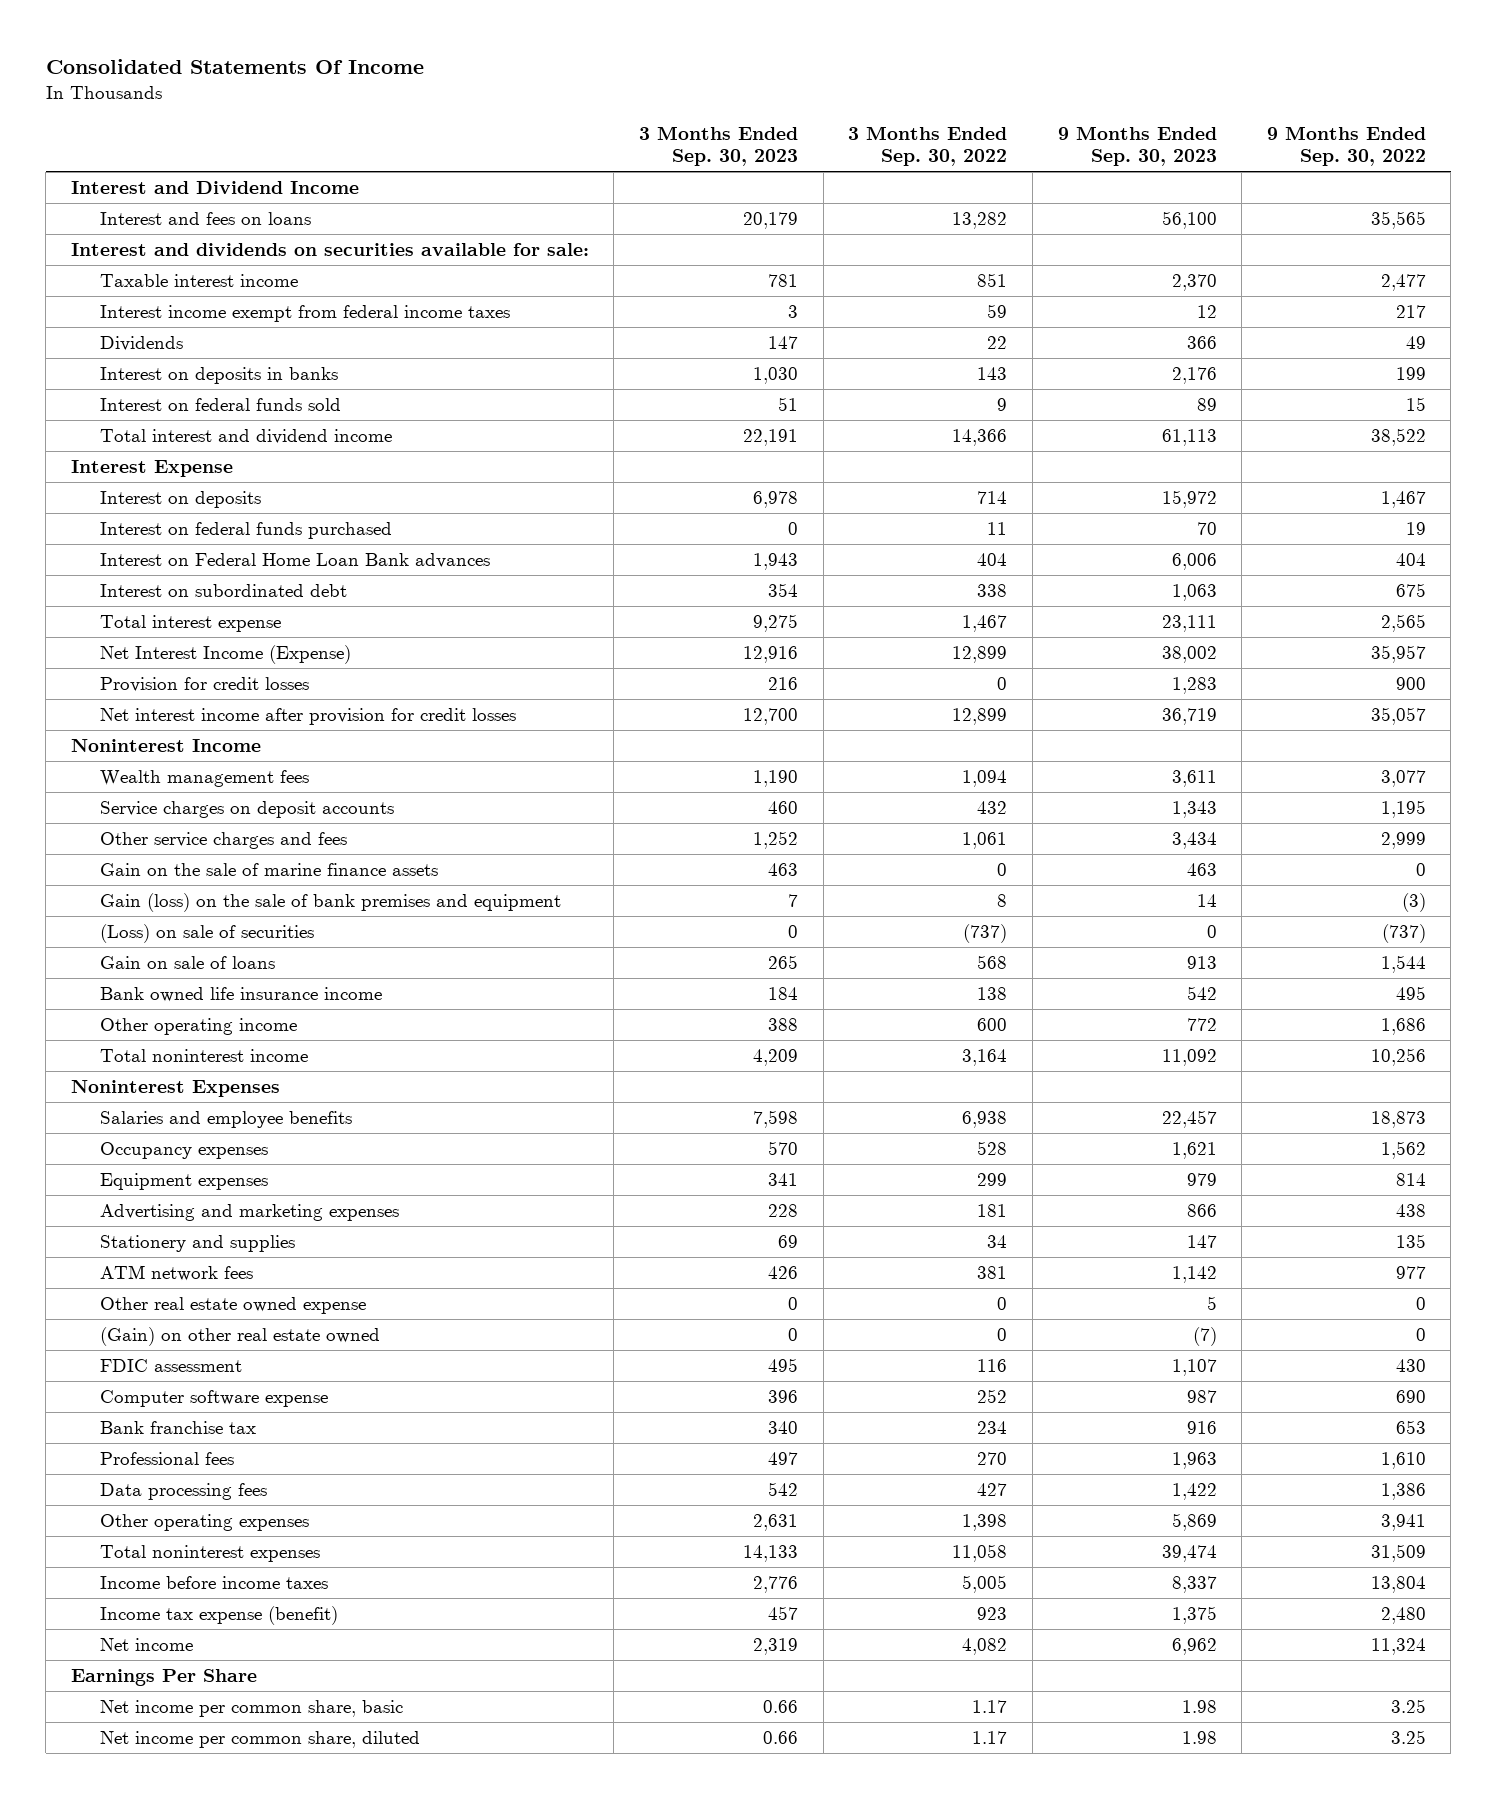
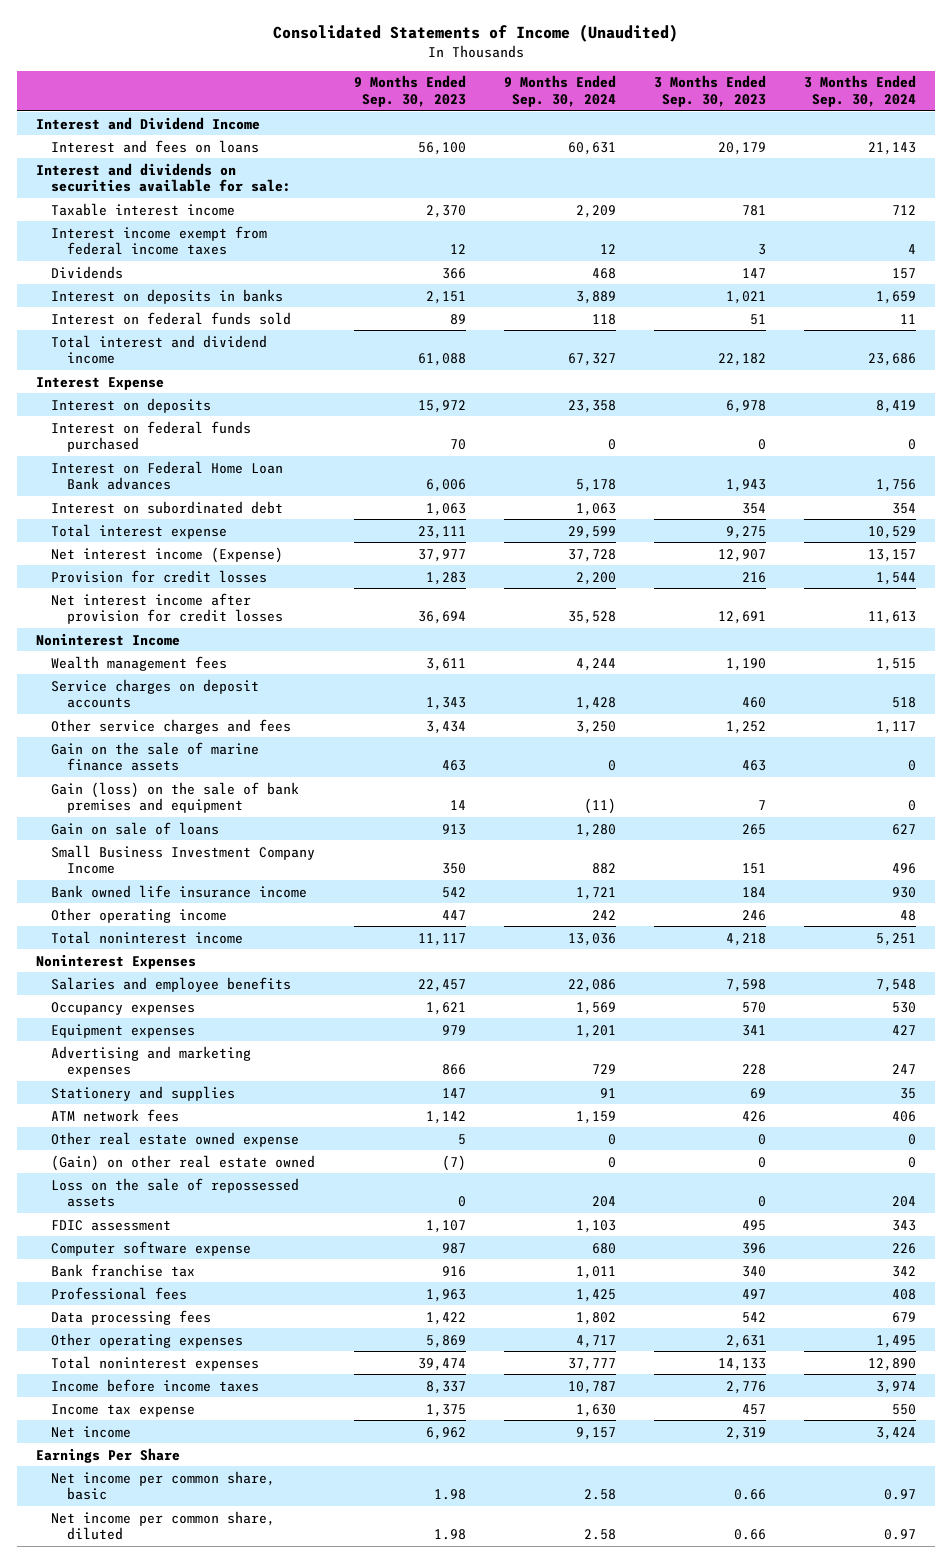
- Consolidated Statements Of Income
+ Consolidated Statements of Income (Unaudited)
- | 3 Months Ended Sep. 30, 2023 | 3 Months Ended Sep. 30, 2022 | 9 Months Ended Sep. 30, 2023 | 9 Months Ended Sep. 30, 2022
+ | 9 Months Ended Sep. 30, 2023 | 9 Months Ended Sep. 30, 2024 | 3 Months Ended Sep. 30, 2023 | 3 Months Ended Sep. 30, 2024
- Interest on deposits in banks | 1,030 | 143 | 2,176 | 199
+ Interest on deposits in banks | 2,151 | 3,889 | 1,021 | 1,659
- Total interest and dividend income | 22,191 | 14,366 | 61,113 | 38,522
+ Total interest and dividend income | 61,088 | 67,327 | 22,182 | 23,686
- Net Interest Income (Expense) | 12,916 | 12,899 | 38,002 | 35,957
+ Net interest income (Expense) | 37,977 | 37,728 | 12,907 | 13,157
- Net interest income after provision for credit losses | 12,700 | 12,899 | 36,719 | 35,057
+ Net interest income after provision for credit losses | 36,694 | 35,528 | 12,691 | 11,613
- (Loss) on sale of securities | 0 | (737) | 0 | (737)
+ Small Business Investment Company Income | 350 | 882 | 151 | 496
- Other operating income | 388 | 600 | 772 | 1,686
- Total noninterest income | 4,209 | 3,164 | 11,092 | 10,256
+ Other operating income | 447 | 242 | 246 | 48
+ Total noninterest income | 11,117 | 13,036 | 4,218 | 5,251
+ Loss on the sale of repossessed assets | 0 | 204 | 0 | 204
- Income tax expense (benefit) | 457 | 923 | 1,375 | 2,480
+ Income tax expense | 1,375 | 1,630 | 457 | 550

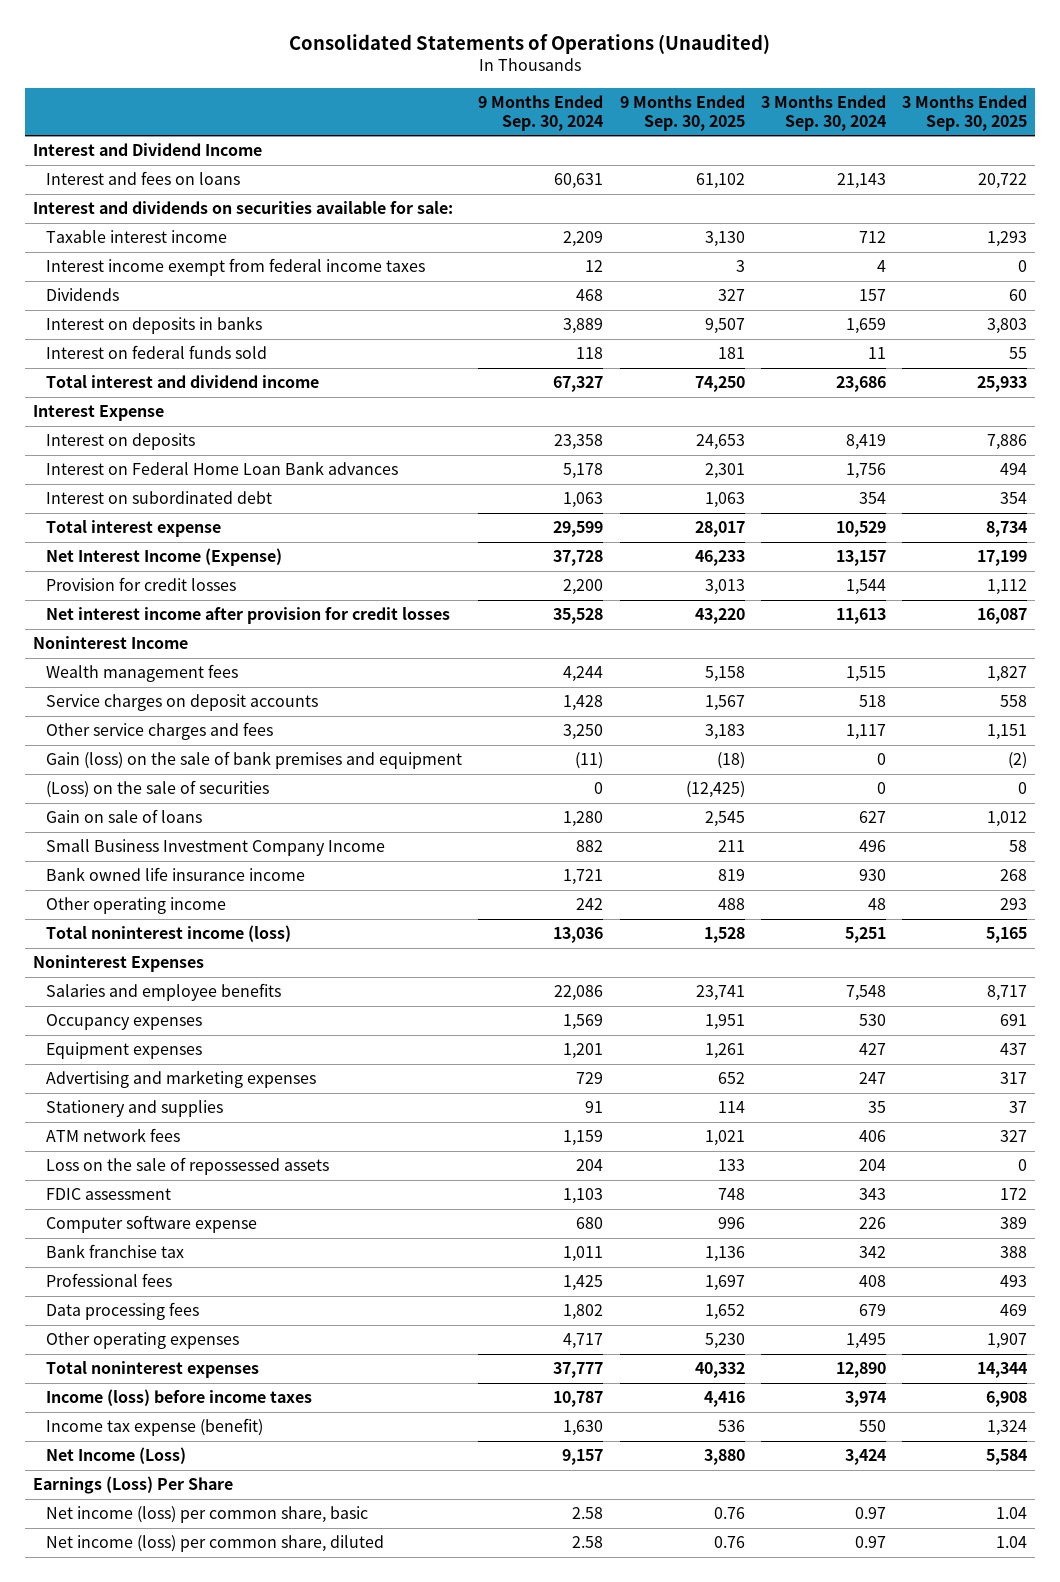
- Consolidated Statements of Income (Unaudited)
+ Consolidated Statements of Operations (Unaudited)
- | 9 Months Ended Sep. 30, 2023 | 9 Months Ended Sep. 30, 2024 | 3 Months Ended Sep. 30, 2023 | 3 Months Ended Sep. 30, 2024
+ | 9 Months Ended Sep. 30, 2024 | 9 Months Ended Sep. 30, 2025 | 3 Months Ended Sep. 30, 2024 | 3 Months Ended Sep. 30, 2025
- Interest on federal funds purchased | 70 | 0 | 0 | 0
- Net interest income (Expense) | 37,977 | 37,728 | 12,907 | 13,157
+ Net Interest Income (Expense) | 37,728 | 46,233 | 13,157 | 17,199
- Gain on the sale of marine finance assets | 463 | 0 | 463 | 0
+ (Loss) on the sale of securities | 0 | (12,425) | 0 | 0
- Total noninterest income | 11,117 | 13,036 | 4,218 | 5,251
+ Total noninterest income (loss) | 13,036 | 1,528 | 5,251 | 5,165
- Other real estate owned expense | 5 | 0 | 0 | 0
- (Gain) on other real estate owned | (7) | 0 | 0 | 0
- Income before income taxes | 8,337 | 10,787 | 2,776 | 3,974
- Income tax expense | 1,375 | 1,630 | 457 | 550
- Net income | 6,962 | 9,157 | 2,319 | 3,424
- Earnings Per Share
- Net income per common share, basic | 1.98 | 2.58 | 0.66 | 0.97
- Net income per common share, diluted | 1.98 | 2.58 | 0.66 | 0.97
+ Income (loss) before income taxes | 10,787 | 4,416 | 3,974 | 6,908
+ Income tax expense (benefit) | 1,630 | 536 | 550 | 1,324
+ Net Income (Loss) | 9,157 | 3,880 | 3,424 | 5,584
+ Earnings (Loss) Per Share
+ Net income (loss) per common share, basic | 2.58 | 0.76 | 0.97 | 1.04
+ Net income (loss) per common share, diluted | 2.58 | 0.76 | 0.97 | 1.04

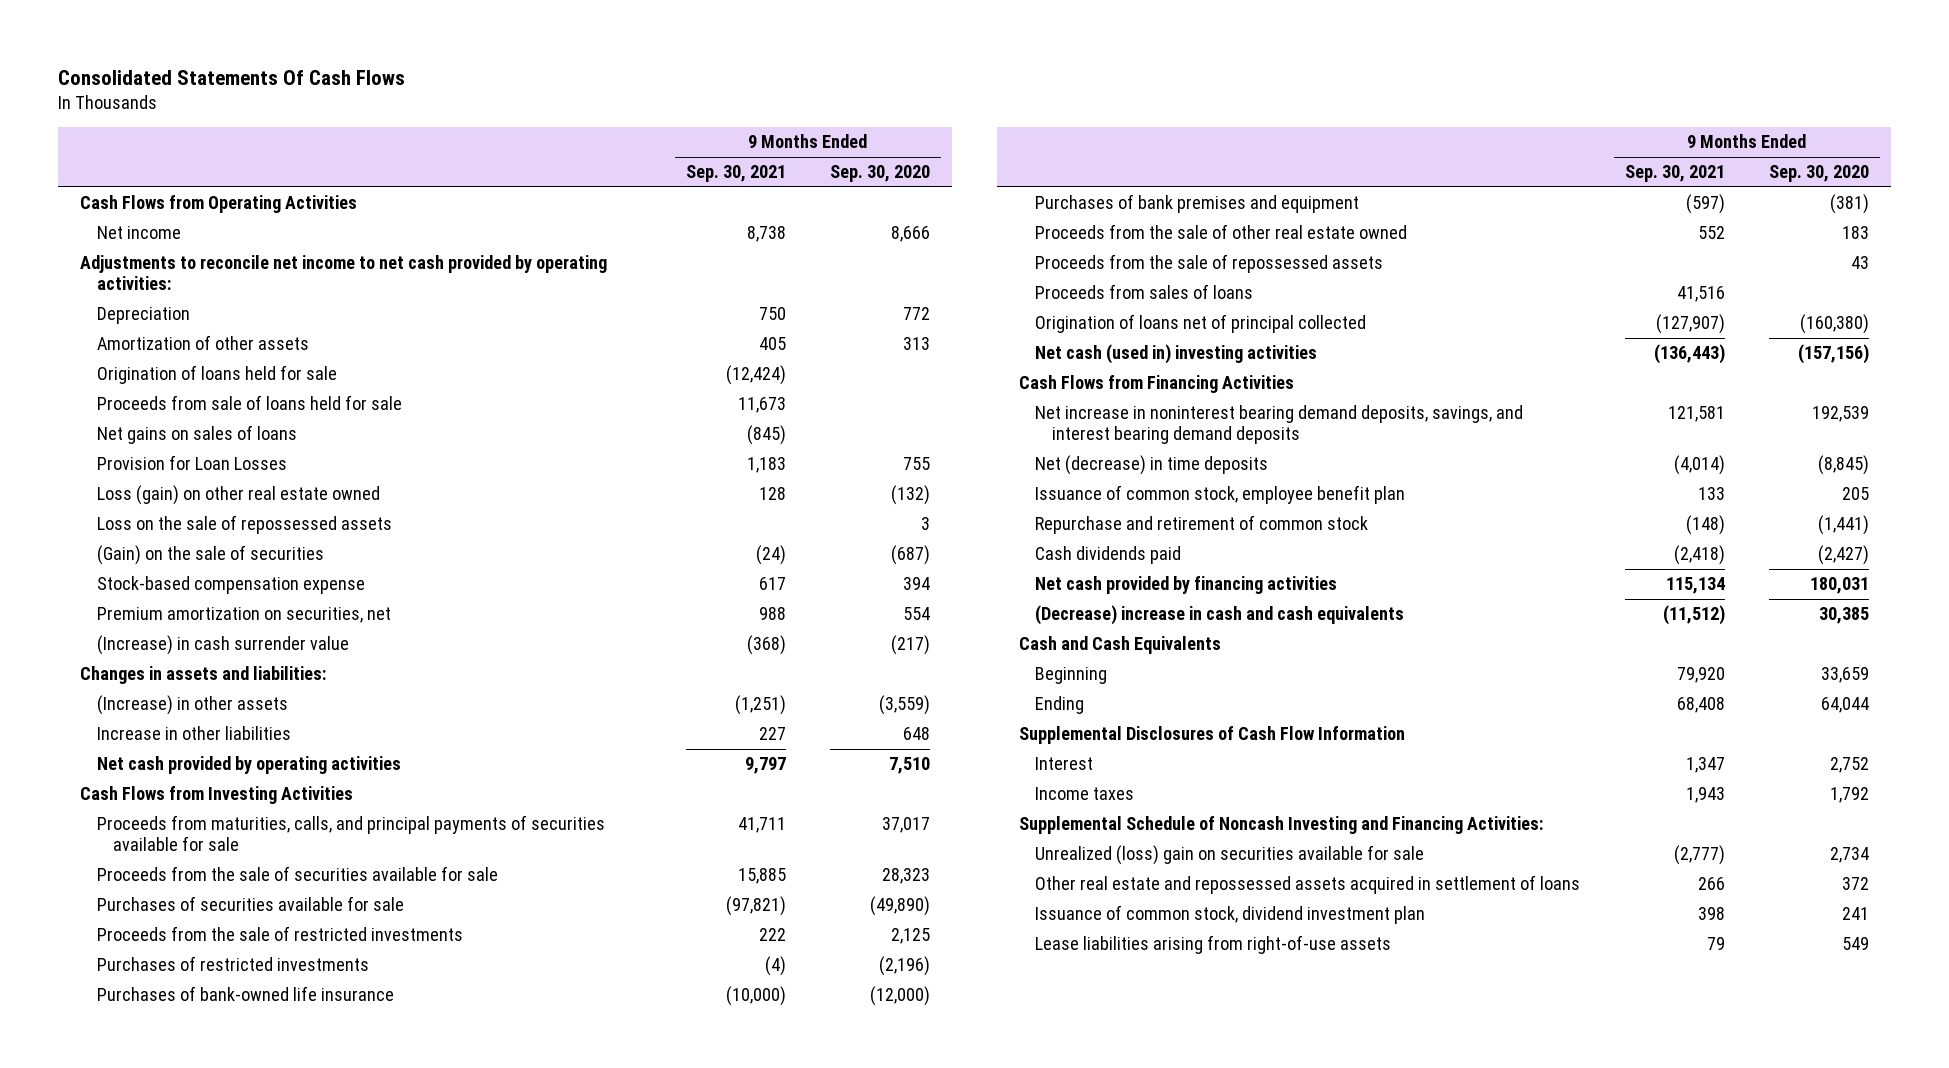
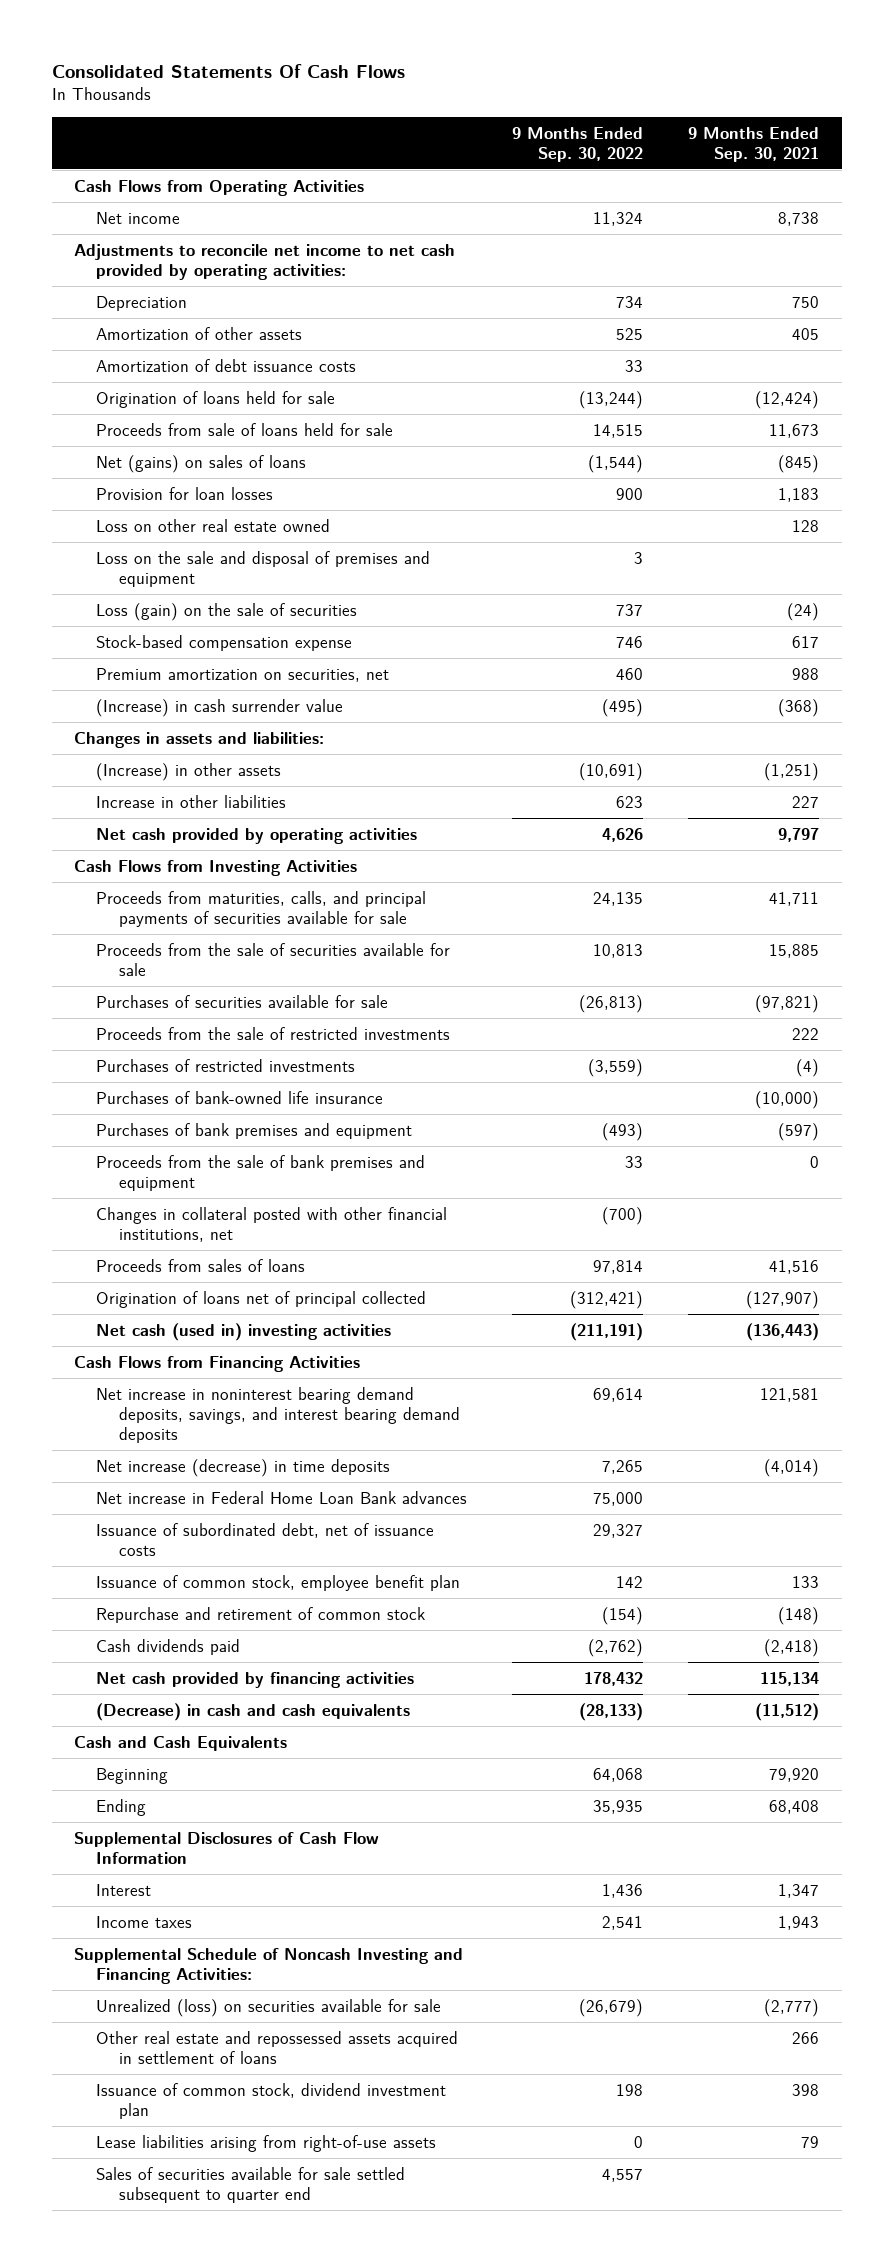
- | 9 Months Ended Sep. 30, 2021 | 9 Months Ended Sep. 30, 2020
+ | 9 Months Ended Sep. 30, 2022 | 9 Months Ended Sep. 30, 2021
+ Amortization of debt issuance costs | 33 |
- Net gains on sales of loans | (845) |
- Provision for Loan Losses | 1,183 | 755
- Loss (gain) on other real estate owned | 128 | (132)
- Loss on the sale of repossessed assets | | 3
- (Gain) on the sale of securities | (24) | (687)
+ Net (gains) on sales of loans | (1,544) | (845)
+ Provision for loan losses | 900 | 1,183
+ Loss on other real estate owned | | 128
+ Loss on the sale and disposal of premises and equipment | 3 |
+ Loss (gain) on the sale of securities | 737 | (24)
- Proceeds from the sale of other real estate owned | 552 | 183
- Proceeds from the sale of repossessed assets | | 43
+ Proceeds from the sale of bank premises and equipment | 33 | 0
+ Changes in collateral posted with other financial institutions, net | (700) |
- Net (decrease) in time deposits | (4,014) | (8,845)
+ Net increase (decrease) in time deposits | 7,265 | (4,014)
+ Net increase in Federal Home Loan Bank advances | 75,000 |
+ Issuance of subordinated debt, net of issuance costs | 29,327 |
- (Decrease) increase in cash and cash equivalents | (11,512) | 30,385
+ (Decrease) in cash and cash equivalents | (28,133) | (11,512)
- Unrealized (loss) gain on securities available for sale | (2,777) | 2,734
+ Unrealized (loss) on securities available for sale | (26,679) | (2,777)
+ Sales of securities available for sale settled subsequent to quarter end | 4,557 |

